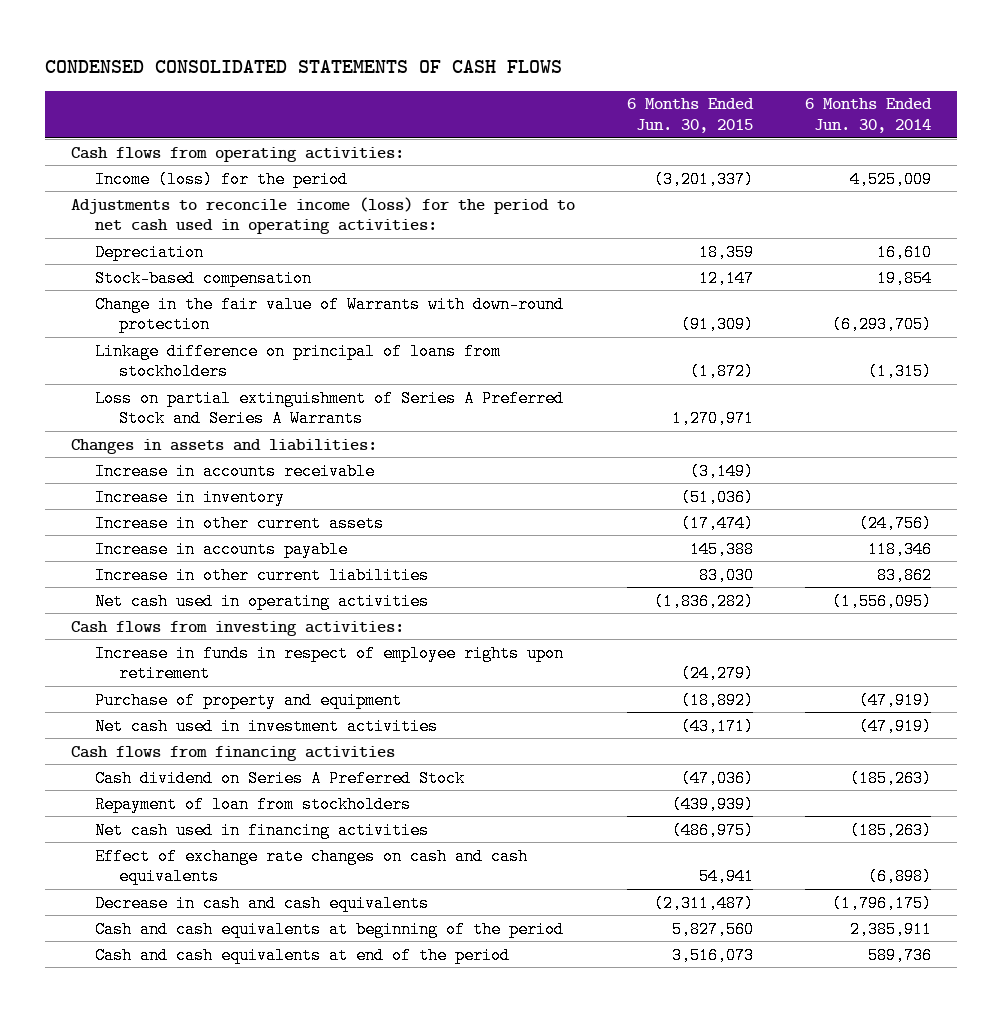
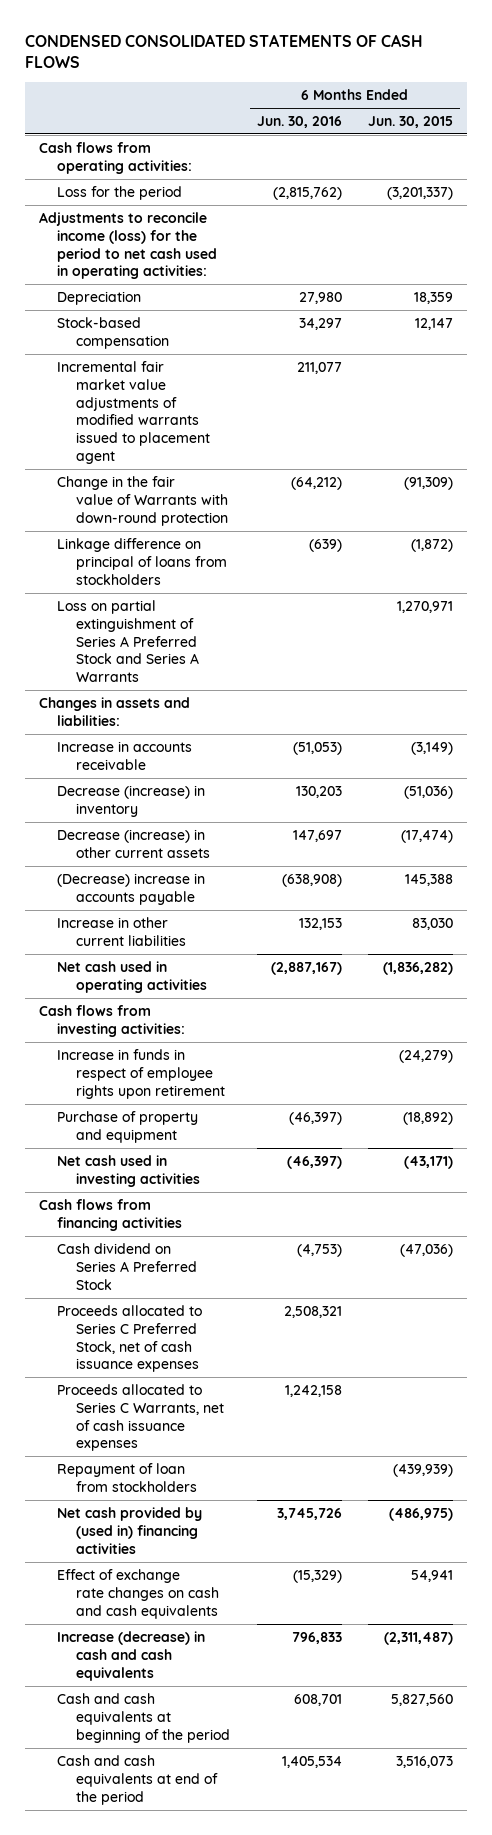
- | 6 Months Ended Jun. 30, 2015 | 6 Months Ended Jun. 30, 2014
+ | 6 Months Ended Jun. 30, 2016 | 6 Months Ended Jun. 30, 2015
- Income (loss) for the period | (3,201,337) | 4,525,009
+ Loss for the period | (2,815,762) | (3,201,337)
+ Incremental fair market value adjustments of modified warrants issued to placement agent | 211,077 |
- Increase in inventory | (51,036) |
- Increase in other current assets | (17,474) | (24,756)
- Increase in accounts payable | 145,388 | 118,346
+ Decrease (increase) in inventory | 130,203 | (51,036)
+ Decrease (increase) in other current assets | 147,697 | (17,474)
+ (Decrease) increase in accounts payable | (638,908) | 145,388
- Net cash used in investment activities | (43,171) | (47,919)
+ Net cash used in investing activities | (46,397) | (43,171)
+ Proceeds allocated to Series C Preferred Stock, net of cash issuance expenses | 2,508,321 |
+ Proceeds allocated to Series C Warrants, net of cash issuance expenses | 1,242,158 |
- Net cash used in financing activities | (486,975) | (185,263)
+ Net cash provided by (used in) financing activities | 3,745,726 | (486,975)
- Decrease in cash and cash equivalents | (2,311,487) | (1,796,175)
+ Increase (decrease) in cash and cash equivalents | 796,833 | (2,311,487)

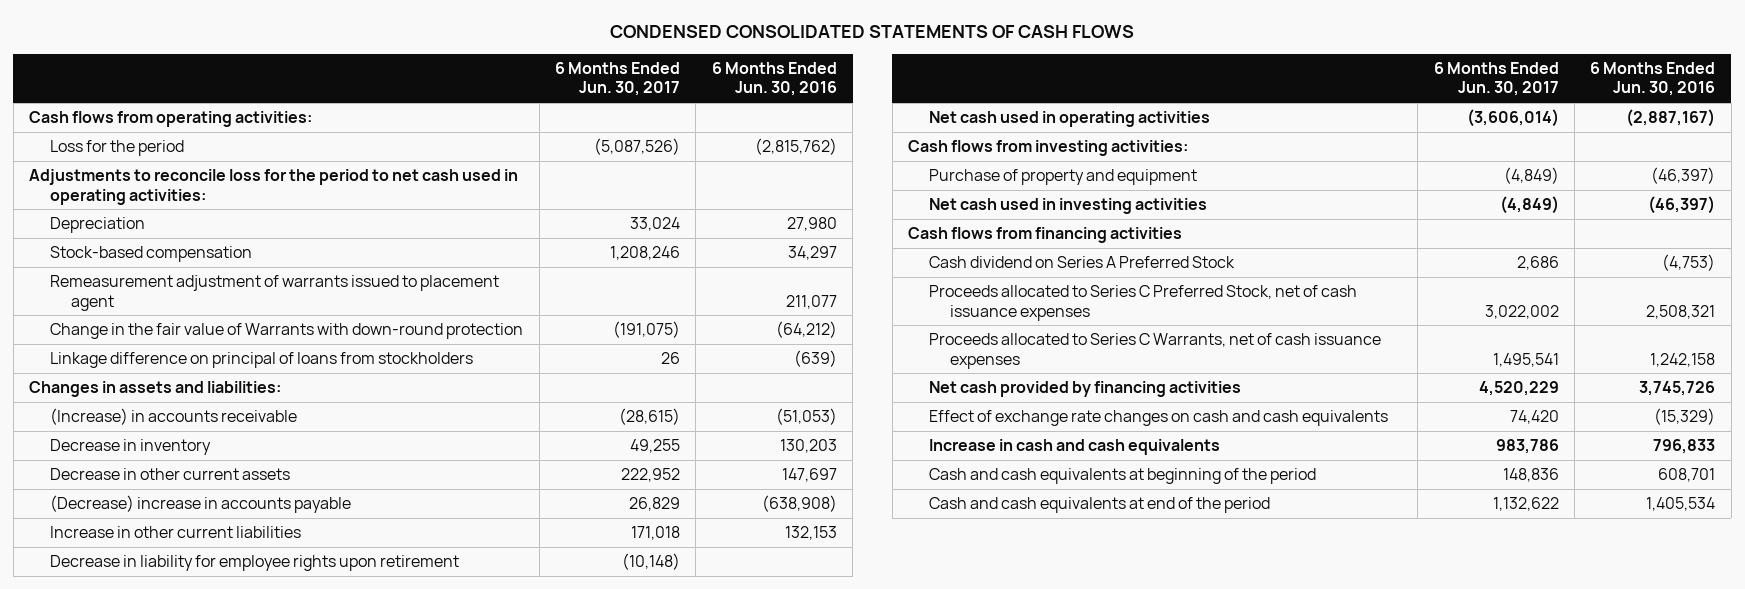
- | 6 Months Ended Jun. 30, 2016 | 6 Months Ended Jun. 30, 2015
+ | 6 Months Ended Jun. 30, 2017 | 6 Months Ended Jun. 30, 2016
- Adjustments to reconcile income (loss) for the period to net cash used in operating activities:
+ Adjustments to reconcile loss for the period to net cash used in operating activities:
- Incremental fair market value adjustments of modified warrants issued to placement agent | 211,077 |
+ Remeasurement adjustment of warrants issued to placement agent | | 211,077
- Loss on partial extinguishment of Series A Preferred Stock and Series A Warrants | | 1,270,971
- Increase in accounts receivable | (51,053) | (3,149)
- Decrease (increase) in inventory | 130,203 | (51,036)
- Decrease (increase) in other current assets | 147,697 | (17,474)
+ (Increase) in accounts receivable | (28,615) | (51,053)
+ Decrease in inventory | 49,255 | 130,203
+ Decrease in other current assets | 222,952 | 147,697
+ Decrease in liability for employee rights upon retirement | (10,148) |
- Increase in funds in respect of employee rights upon retirement | | (24,279)
- Repayment of loan from stockholders | | (439,939)
- Net cash provided by (used in) financing activities | 3,745,726 | (486,975)
+ Net cash provided by financing activities | 4,520,229 | 3,745,726
- Increase (decrease) in cash and cash equivalents | 796,833 | (2,311,487)
+ Increase in cash and cash equivalents | 983,786 | 796,833

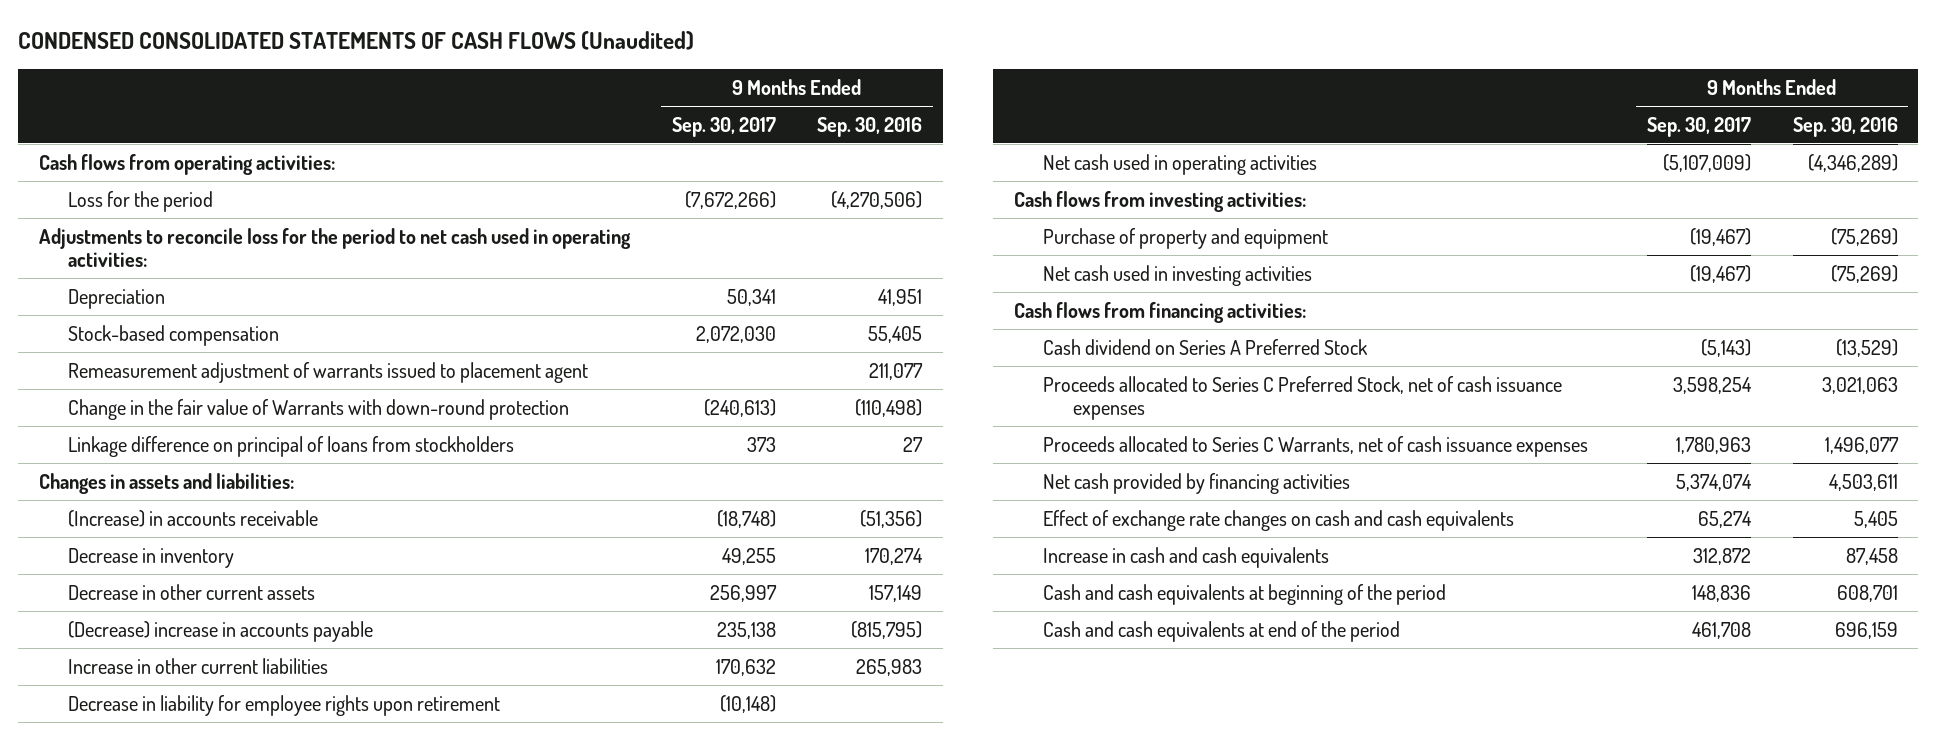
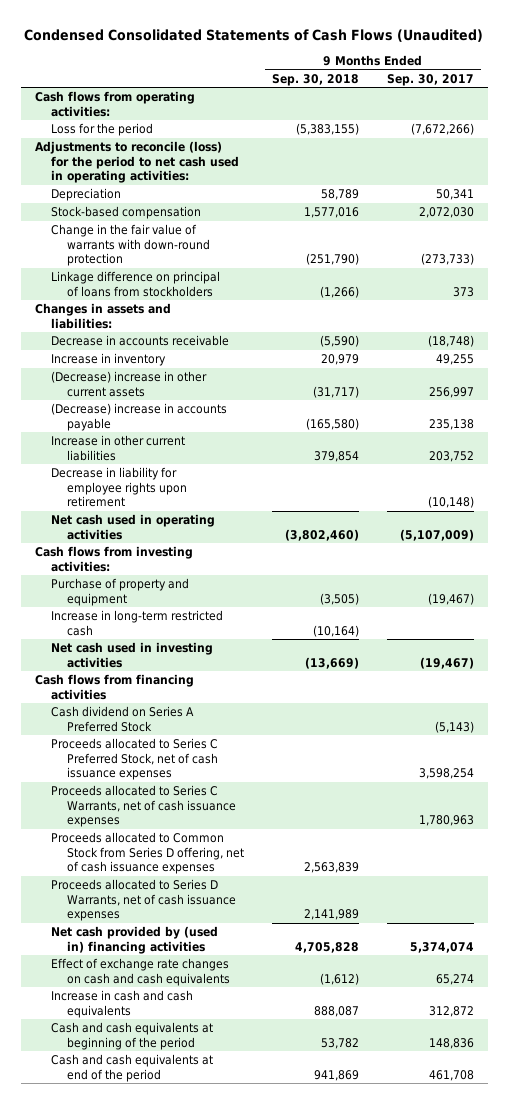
- CONDENSED CONSOLIDATED STATEMENTS OF CASH FLOWS (Unaudited)
+ Condensed Consolidated Statements of Cash Flows (Unaudited)
- | 9 Months Ended Sep. 30, 2017 | 9 Months Ended Sep. 30, 2016
+ | 9 Months Ended Sep. 30, 2018 | 9 Months Ended Sep. 30, 2017
- Adjustments to reconcile loss for the period to net cash used in operating activities:
+ Adjustments to reconcile (loss) for the period to net cash used in operating activities:
- Remeasurement adjustment of warrants issued to placement agent | | 211,077
- Change in the fair value of Warrants with down-round protection | (240,613) | (110,498)
+ Change in the fair value of warrants with down-round protection | (251,790) | (273,733)
- (Increase) in accounts receivable | (18,748) | (51,356)
- Decrease in inventory | 49,255 | 170,274
- Decrease in other current assets | 256,997 | 157,149
+ Decrease in accounts receivable | (5,590) | (18,748)
+ Increase in inventory | 20,979 | 49,255
+ (Decrease) increase in other current assets | (31,717) | 256,997
- Increase in other current liabilities | 170,632 | 265,983
+ Increase in other current liabilities | 379,854 | 203,752
+ Increase in long-term restricted cash | (10,164) |
- Cash flows from financing activities:
+ Cash flows from financing activities
- Net cash provided by financing activities | 5,374,074 | 4,503,611
+ Proceeds allocated to Common Stock from Series D offering, net of cash issuance expenses | 2,563,839 |
+ Proceeds allocated to Series D Warrants, net of cash issuance expenses | 2,141,989 |
+ Net cash provided by (used in) financing activities | 4,705,828 | 5,374,074

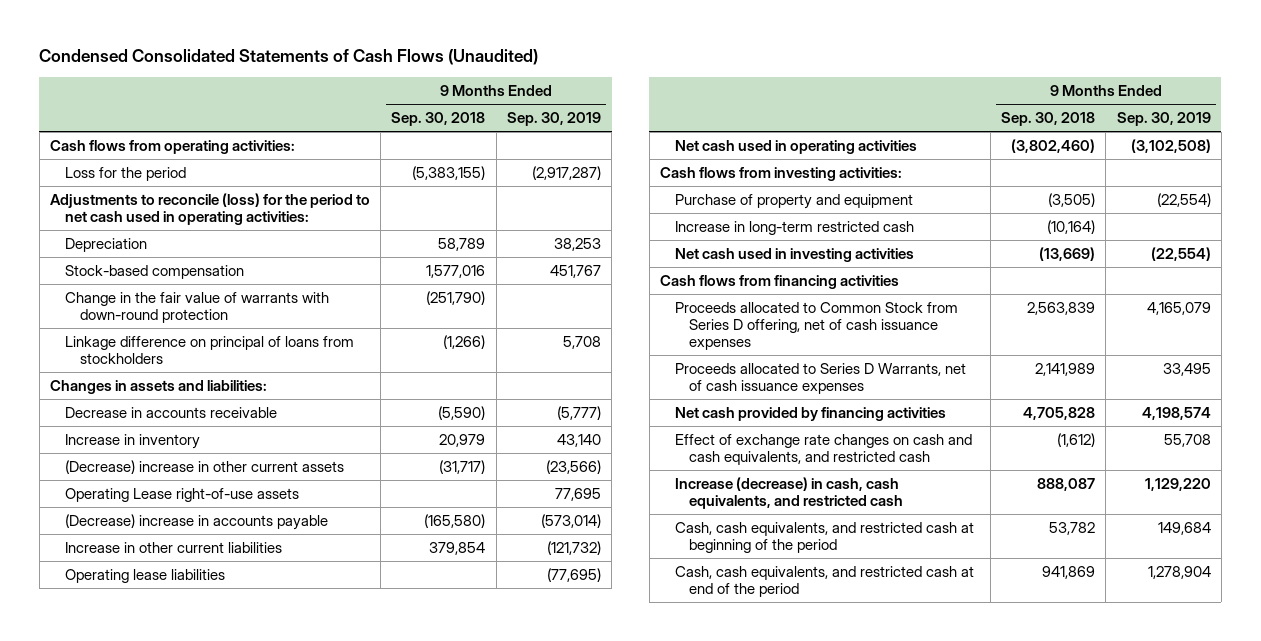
- | 9 Months Ended Sep. 30, 2018 | 9 Months Ended Sep. 30, 2017
+ | 9 Months Ended Sep. 30, 2018 | 9 Months Ended Sep. 30, 2019
+ Operating Lease right-of-use assets | | 77,695
- Decrease in liability for employee rights upon retirement | | (10,148)
+ Operating lease liabilities | | (77,695)
- Cash dividend on Series A Preferred Stock | | (5,143)
- Proceeds allocated to Series C Preferred Stock, net of cash issuance expenses | | 3,598,254
- Proceeds allocated to Series C Warrants, net of cash issuance expenses | | 1,780,963
- Net cash provided by (used in) financing activities | 4,705,828 | 5,374,074
- Effect of exchange rate changes on cash and cash equivalents | (1,612) | 65,274
- Increase in cash and cash equivalents | 888,087 | 312,872
- Cash and cash equivalents at beginning of the period | 53,782 | 148,836
- Cash and cash equivalents at end of the period | 941,869 | 461,708
+ Net cash provided by financing activities | 4,705,828 | 4,198,574
+ Effect of exchange rate changes on cash and cash equivalents, and restricted cash | (1,612) | 55,708
+ Increase (decrease) in cash, cash equivalents, and restricted cash | 888,087 | 1,129,220
+ Cash, cash equivalents, and restricted cash at beginning of the period | 53,782 | 149,684
+ Cash, cash equivalents, and restricted cash at end of the period | 941,869 | 1,278,904

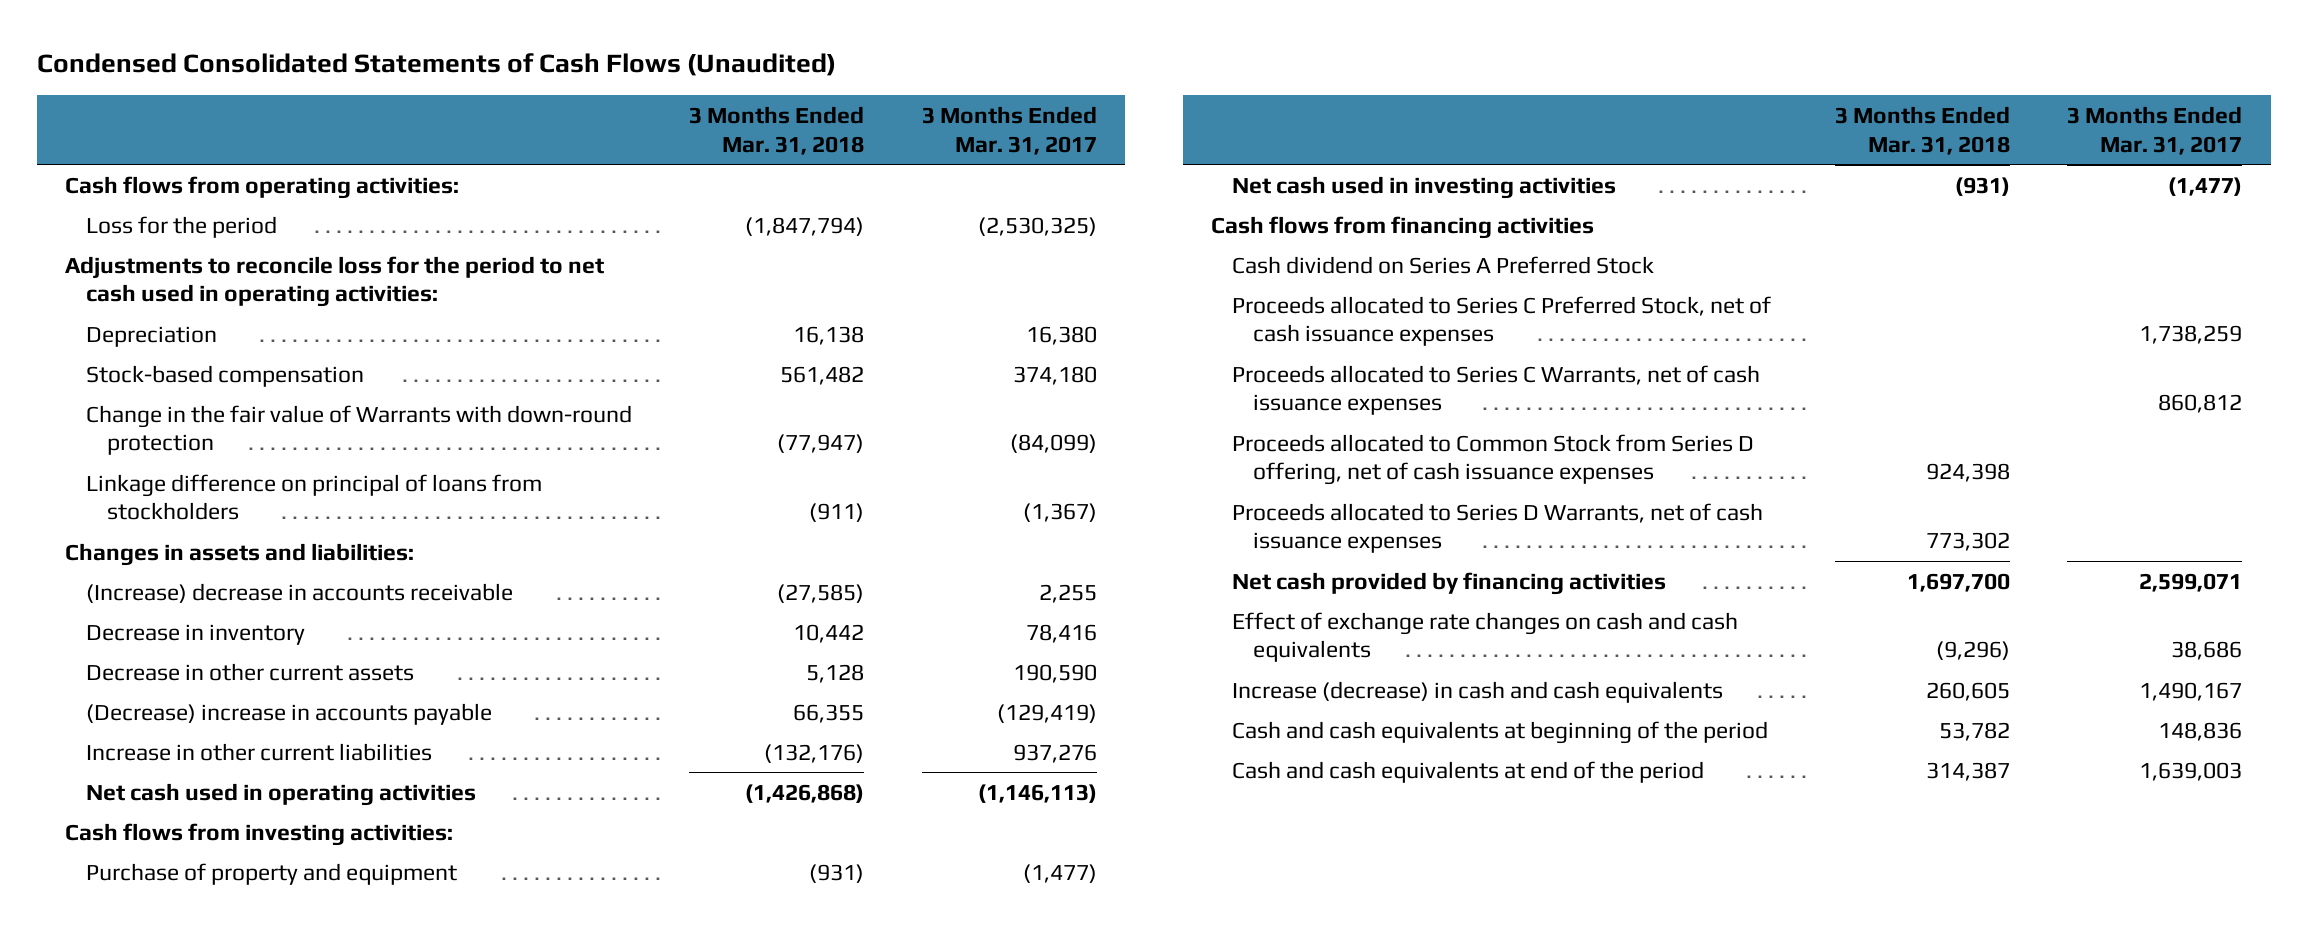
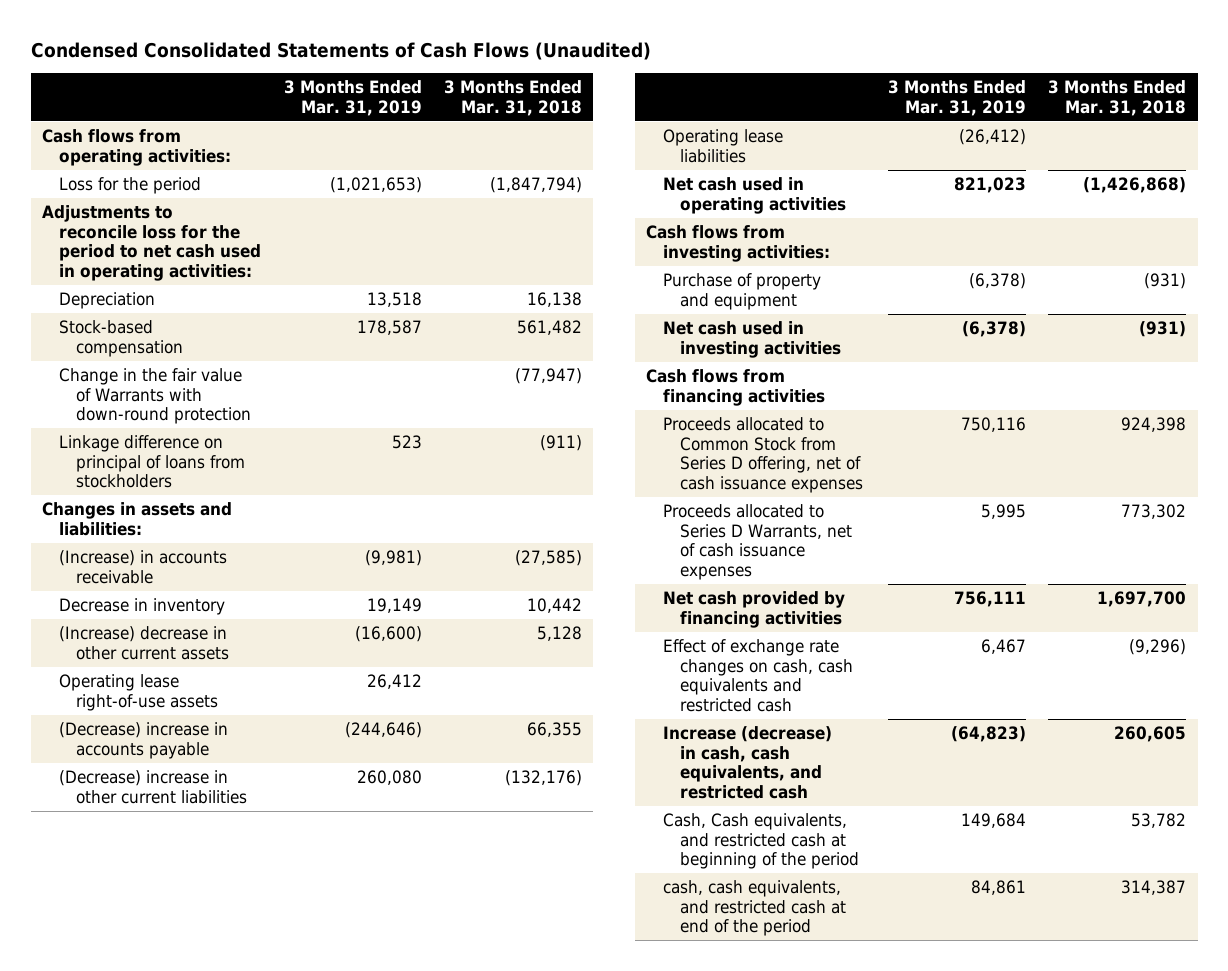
- | 3 Months Ended Mar. 31, 2018 | 3 Months Ended Mar. 31, 2017
+ | 3 Months Ended Mar. 31, 2019 | 3 Months Ended Mar. 31, 2018
- (Increase) decrease in accounts receivable | (27,585) | 2,255
+ (Increase) in accounts receivable | (9,981) | (27,585)
- Decrease in other current assets | 5,128 | 190,590
+ (Increase) decrease in other current assets | (16,600) | 5,128
+ Operating lease right-of-use assets | 26,412 |
- Increase in other current liabilities | (132,176) | 937,276
+ (Decrease) increase in other current liabilities | 260,080 | (132,176)
+ Operating lease liabilities | (26,412) |
- Cash dividend on Series A Preferred Stock
- Proceeds allocated to Series C Preferred Stock, net of cash issuance expenses | | 1,738,259
- Proceeds allocated to Series C Warrants, net of cash issuance expenses | | 860,812
- Effect of exchange rate changes on cash and cash equivalents | (9,296) | 38,686
- Increase (decrease) in cash and cash equivalents | 260,605 | 1,490,167
- Cash and cash equivalents at beginning of the period | 53,782 | 148,836
- Cash and cash equivalents at end of the period | 314,387 | 1,639,003
+ Effect of exchange rate changes on cash, cash equivalents and restricted cash | 6,467 | (9,296)
+ Increase (decrease) in cash, cash equivalents, and restricted cash | (64,823) | 260,605
+ Cash, Cash equivalents, and restricted cash at beginning of the period | 149,684 | 53,782
+ cash, cash equivalents, and restricted cash at end of the period | 84,861 | 314,387

